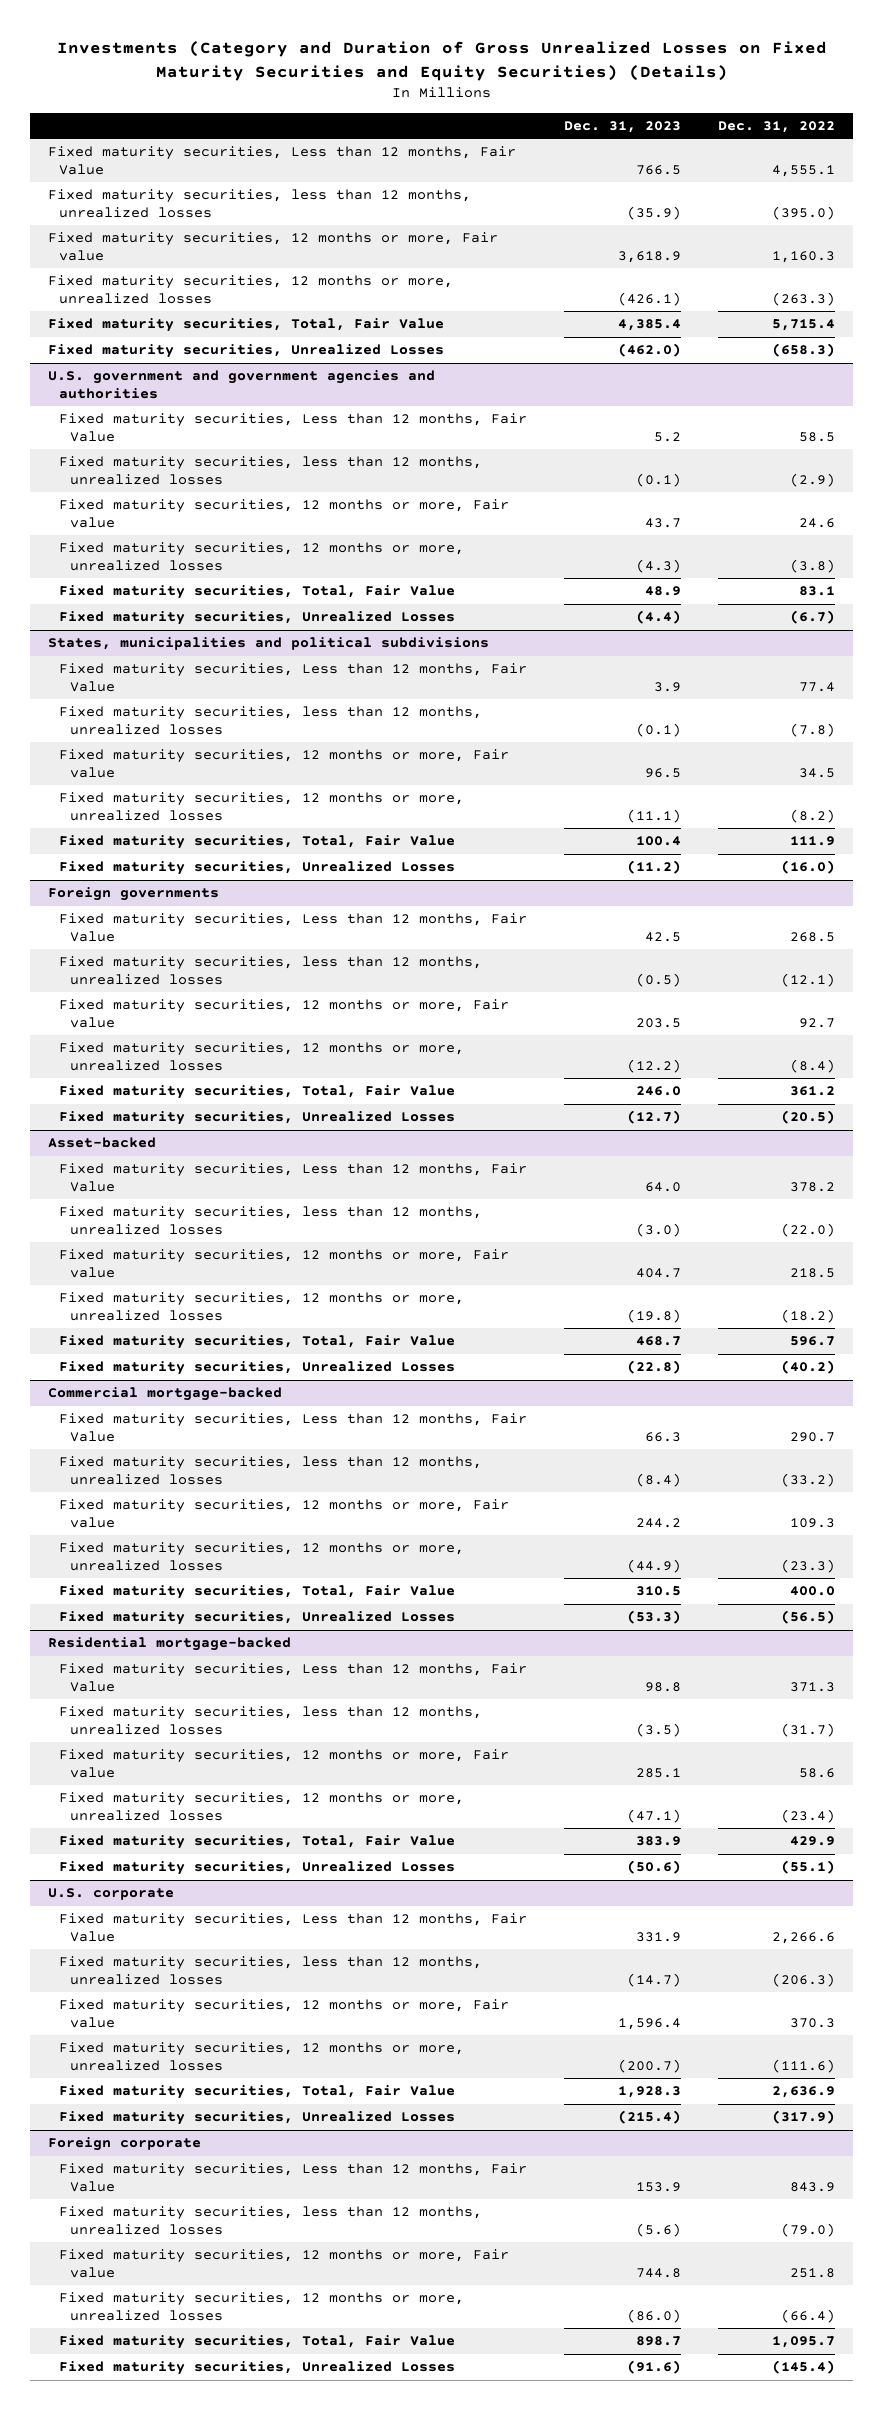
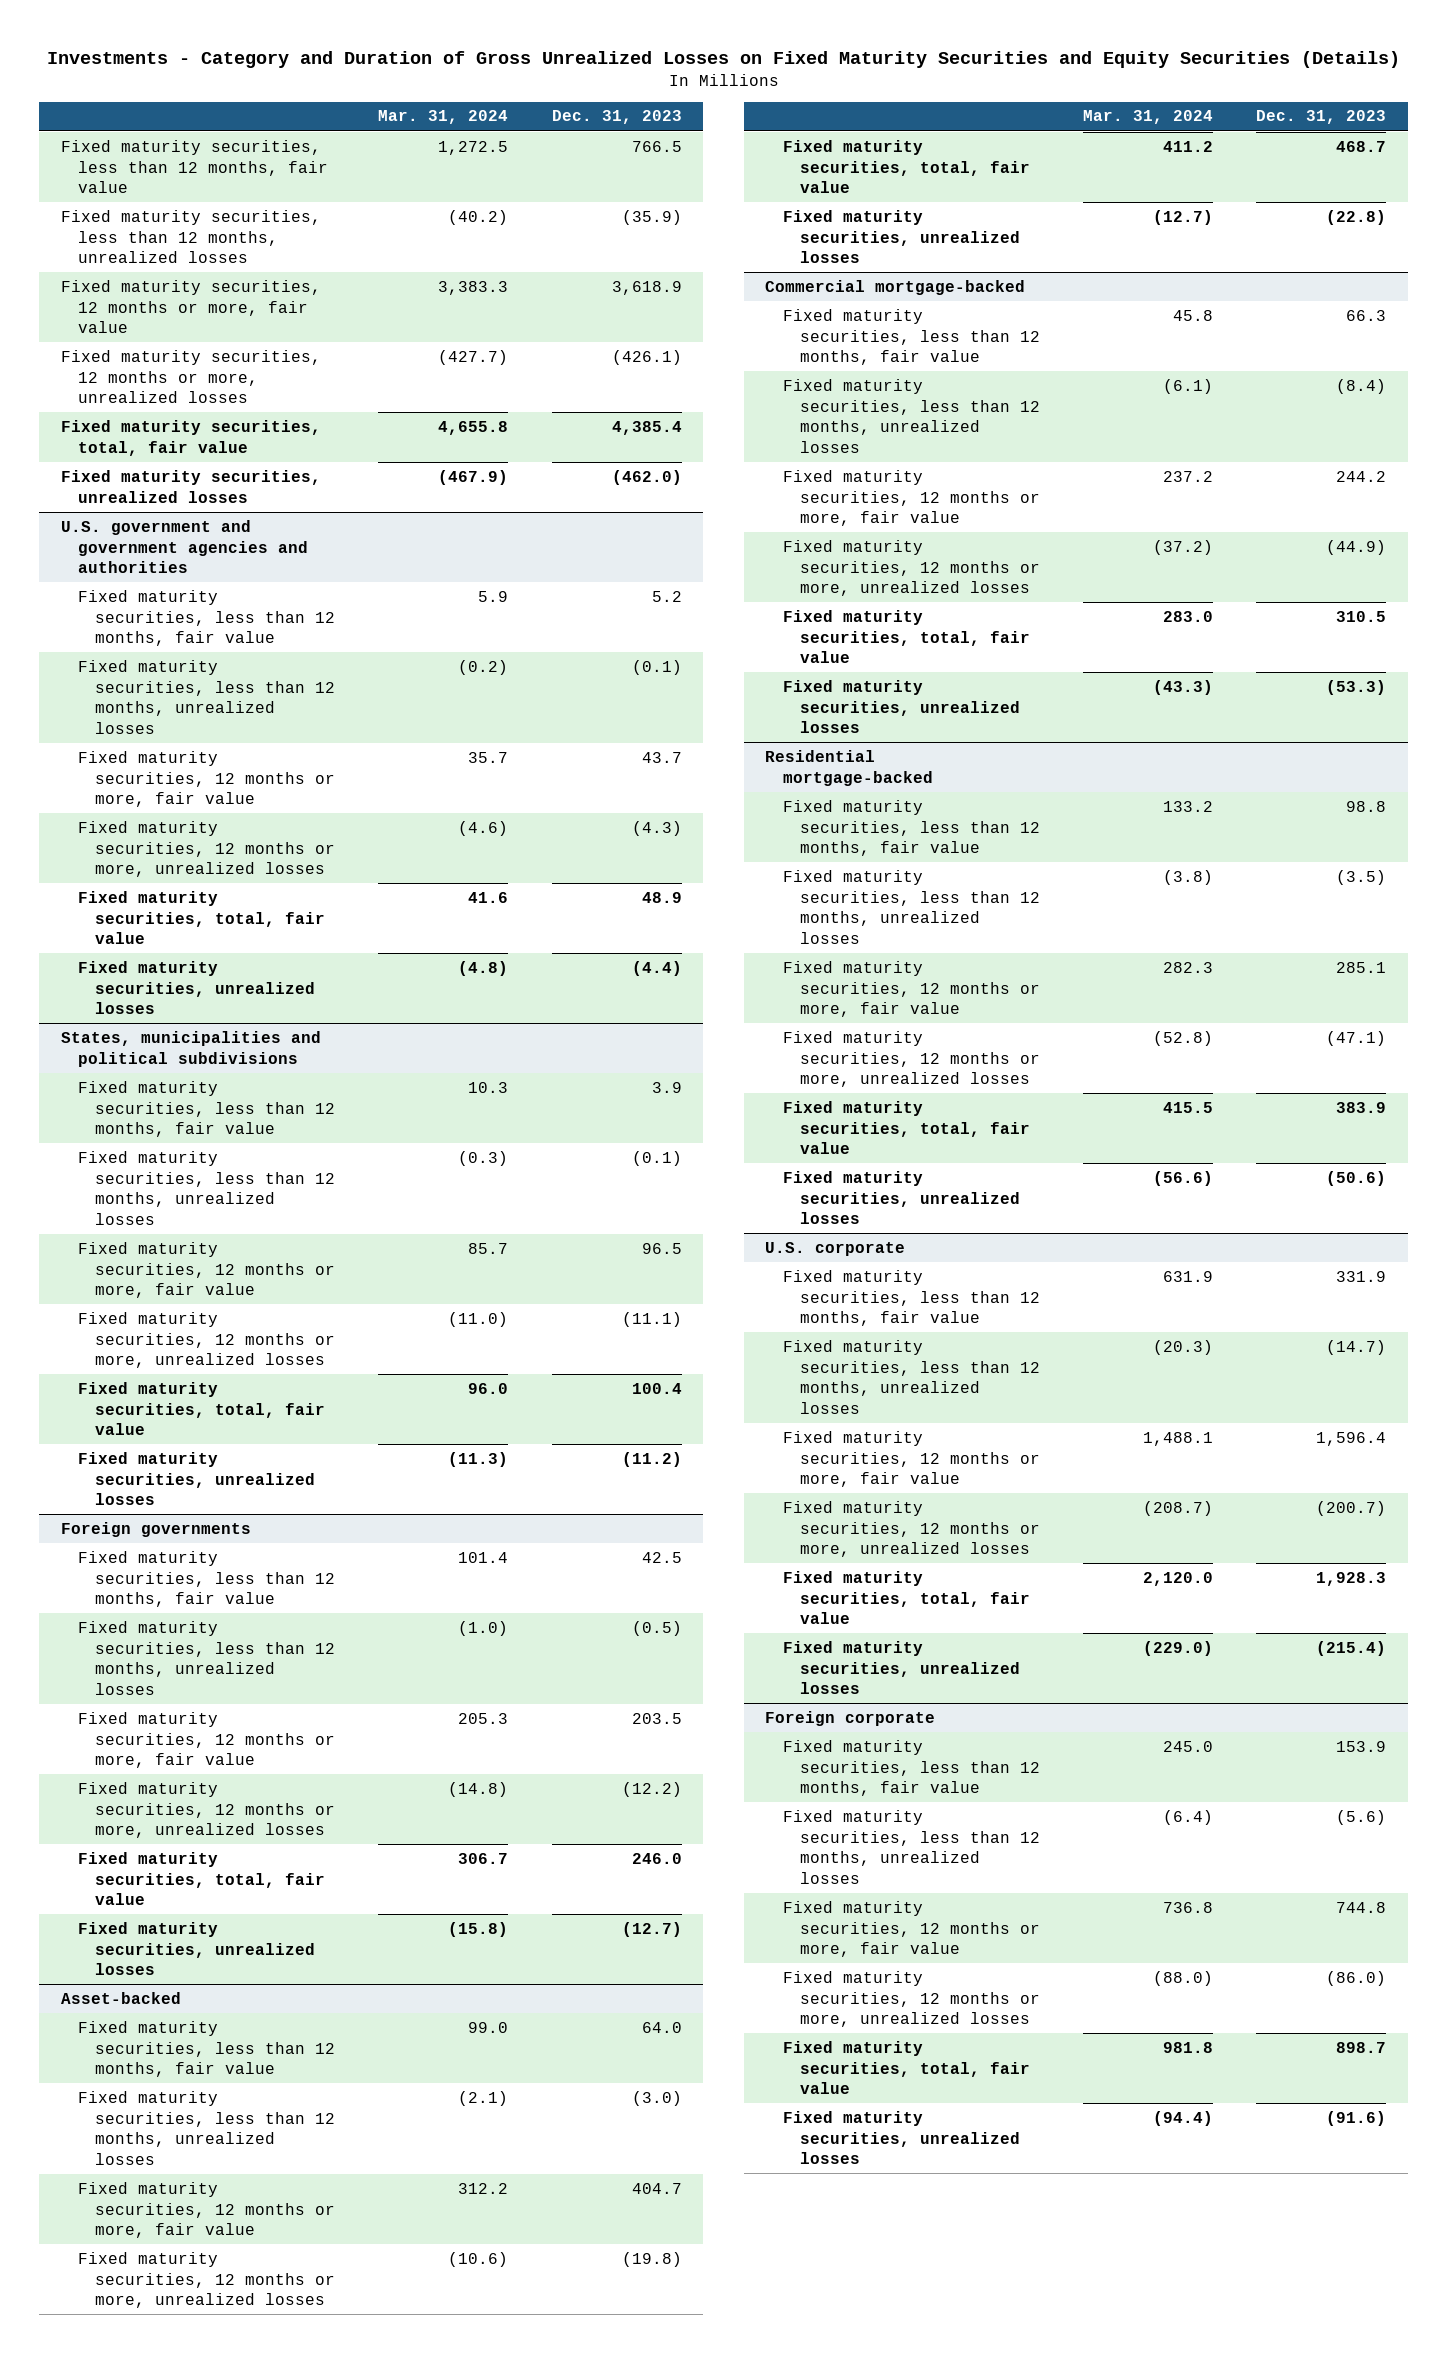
- Investments (Category and Duration of Gross Unrealized Losses on Fixed Maturity Securities and Equity Securities) (Details)
+ Investments - Category and Duration of Gross Unrealized Losses on Fixed Maturity Securities and Equity Securities (Details)
- | Dec. 31, 2023 | Dec. 31, 2022
+ | Mar. 31, 2024 | Dec. 31, 2023
- Fixed maturity securities, Less than 12 months, Fair Value | 766.5 | 4,555.1
+ Fixed maturity securities, less than 12 months, fair value | 1,272.5 | 766.5
- Fixed maturity securities, 12 months or more, Fair value | 3,618.9 | 1,160.3
+ Fixed maturity securities, 12 months or more, fair value | 3,383.3 | 3,618.9
- Fixed maturity securities, Total, Fair Value | 4,385.4 | 5,715.4
- Fixed maturity securities, Unrealized Losses | (462.0) | (658.3)
+ Fixed maturity securities, total, fair value | 4,655.8 | 4,385.4
+ Fixed maturity securities, unrealized losses | (467.9) | (462.0)
@ U.S. government and government agencies and authorities
- Fixed maturity securities, Less than 12 months, Fair Value | 5.2 | 58.5
+ Fixed maturity securities, less than 12 months, fair value | 5.9 | 5.2
- Fixed maturity securities, 12 months or more, Fair value | 43.7 | 24.6
+ Fixed maturity securities, 12 months or more, fair value | 35.7 | 43.7
- Fixed maturity securities, Total, Fair Value | 48.9 | 83.1
- Fixed maturity securities, Unrealized Losses | (4.4) | (6.7)
+ Fixed maturity securities, total, fair value | 41.6 | 48.9
+ Fixed maturity securities, unrealized losses | (4.8) | (4.4)
@ States, municipalities and political subdivisions
- Fixed maturity securities, Less than 12 months, Fair Value | 3.9 | 77.4
+ Fixed maturity securities, less than 12 months, fair value | 10.3 | 3.9
- Fixed maturity securities, 12 months or more, Fair value | 96.5 | 34.5
+ Fixed maturity securities, 12 months or more, fair value | 85.7 | 96.5
- Fixed maturity securities, Total, Fair Value | 100.4 | 111.9
- Fixed maturity securities, Unrealized Losses | (11.2) | (16.0)
+ Fixed maturity securities, total, fair value | 96.0 | 100.4
+ Fixed maturity securities, unrealized losses | (11.3) | (11.2)
@ Foreign governments
- Fixed maturity securities, Less than 12 months, Fair Value | 42.5 | 268.5
+ Fixed maturity securities, less than 12 months, fair value | 101.4 | 42.5
- Fixed maturity securities, 12 months or more, Fair value | 203.5 | 92.7
+ Fixed maturity securities, 12 months or more, fair value | 205.3 | 203.5
- Fixed maturity securities, Total, Fair Value | 246.0 | 361.2
- Fixed maturity securities, Unrealized Losses | (12.7) | (20.5)
+ Fixed maturity securities, total, fair value | 306.7 | 246.0
+ Fixed maturity securities, unrealized losses | (15.8) | (12.7)
@ Asset-backed
- Fixed maturity securities, Less than 12 months, Fair Value | 64.0 | 378.2
+ Fixed maturity securities, less than 12 months, fair value | 99.0 | 64.0
- Fixed maturity securities, 12 months or more, Fair value | 404.7 | 218.5
+ Fixed maturity securities, 12 months or more, fair value | 312.2 | 404.7
- Fixed maturity securities, Total, Fair Value | 468.7 | 596.7
- Fixed maturity securities, Unrealized Losses | (22.8) | (40.2)
+ Fixed maturity securities, total, fair value | 411.2 | 468.7
+ Fixed maturity securities, unrealized losses | (12.7) | (22.8)
@ Commercial mortgage-backed
- Fixed maturity securities, Less than 12 months, Fair Value | 66.3 | 290.7
+ Fixed maturity securities, less than 12 months, fair value | 45.8 | 66.3
- Fixed maturity securities, 12 months or more, Fair value | 244.2 | 109.3
+ Fixed maturity securities, 12 months or more, fair value | 237.2 | 244.2
- Fixed maturity securities, Total, Fair Value | 310.5 | 400.0
- Fixed maturity securities, Unrealized Losses | (53.3) | (56.5)
+ Fixed maturity securities, total, fair value | 283.0 | 310.5
+ Fixed maturity securities, unrealized losses | (43.3) | (53.3)
@ Residential mortgage-backed
- Fixed maturity securities, Less than 12 months, Fair Value | 98.8 | 371.3
+ Fixed maturity securities, less than 12 months, fair value | 133.2 | 98.8
- Fixed maturity securities, 12 months or more, Fair value | 285.1 | 58.6
+ Fixed maturity securities, 12 months or more, fair value | 282.3 | 285.1
- Fixed maturity securities, Total, Fair Value | 383.9 | 429.9
- Fixed maturity securities, Unrealized Losses | (50.6) | (55.1)
+ Fixed maturity securities, total, fair value | 415.5 | 383.9
+ Fixed maturity securities, unrealized losses | (56.6) | (50.6)
@ U.S. corporate
- Fixed maturity securities, Less than 12 months, Fair Value | 331.9 | 2,266.6
+ Fixed maturity securities, less than 12 months, fair value | 631.9 | 331.9
- Fixed maturity securities, 12 months or more, Fair value | 1,596.4 | 370.3
+ Fixed maturity securities, 12 months or more, fair value | 1,488.1 | 1,596.4
- Fixed maturity securities, Total, Fair Value | 1,928.3 | 2,636.9
- Fixed maturity securities, Unrealized Losses | (215.4) | (317.9)
+ Fixed maturity securities, total, fair value | 2,120.0 | 1,928.3
+ Fixed maturity securities, unrealized losses | (229.0) | (215.4)
@ Foreign corporate
- Fixed maturity securities, Less than 12 months, Fair Value | 153.9 | 843.9
+ Fixed maturity securities, less than 12 months, fair value | 245.0 | 153.9
- Fixed maturity securities, 12 months or more, Fair value | 744.8 | 251.8
+ Fixed maturity securities, 12 months or more, fair value | 736.8 | 744.8
- Fixed maturity securities, Total, Fair Value | 898.7 | 1,095.7
- Fixed maturity securities, Unrealized Losses | (91.6) | (145.4)
+ Fixed maturity securities, total, fair value | 981.8 | 898.7
+ Fixed maturity securities, unrealized losses | (94.4) | (91.6)

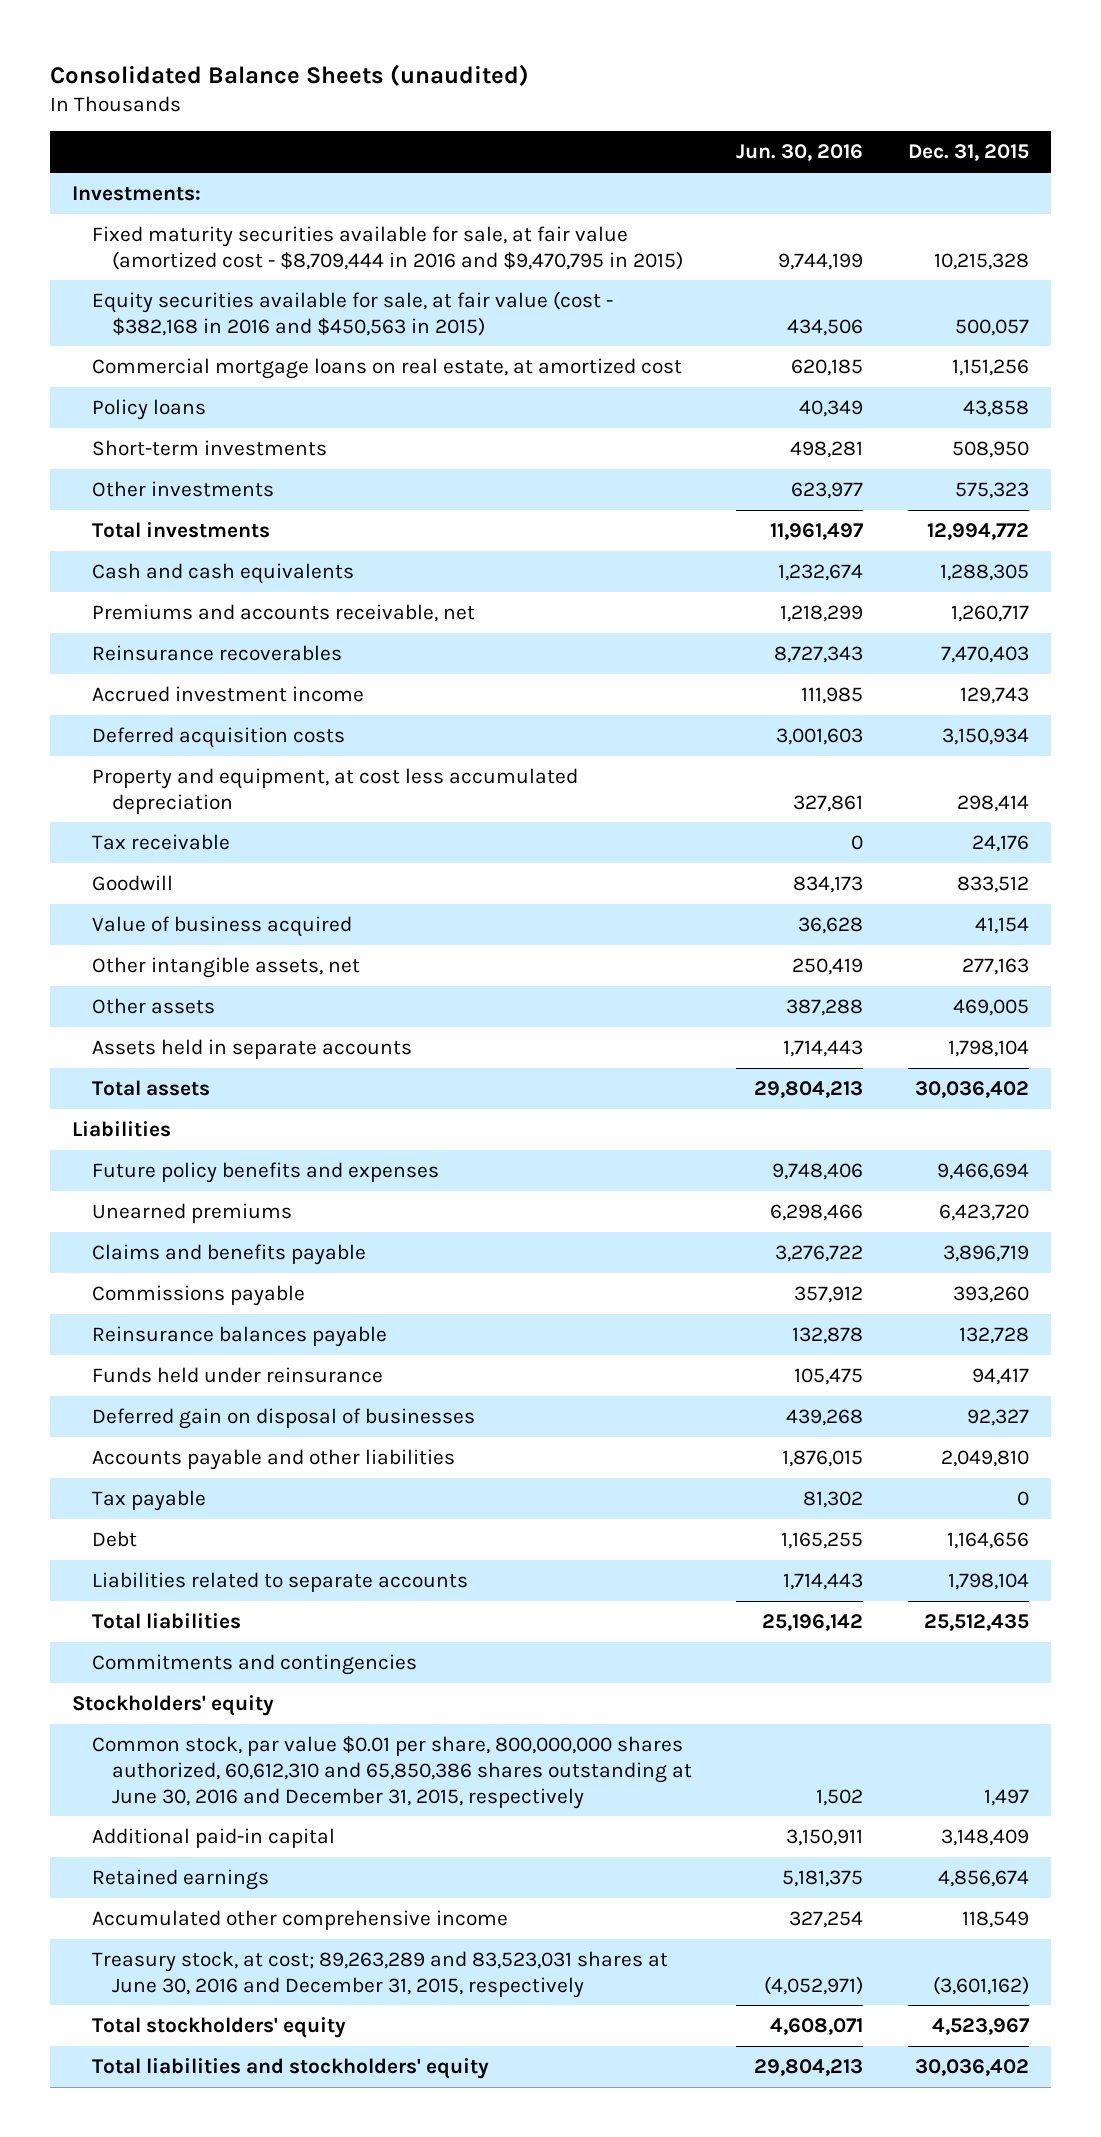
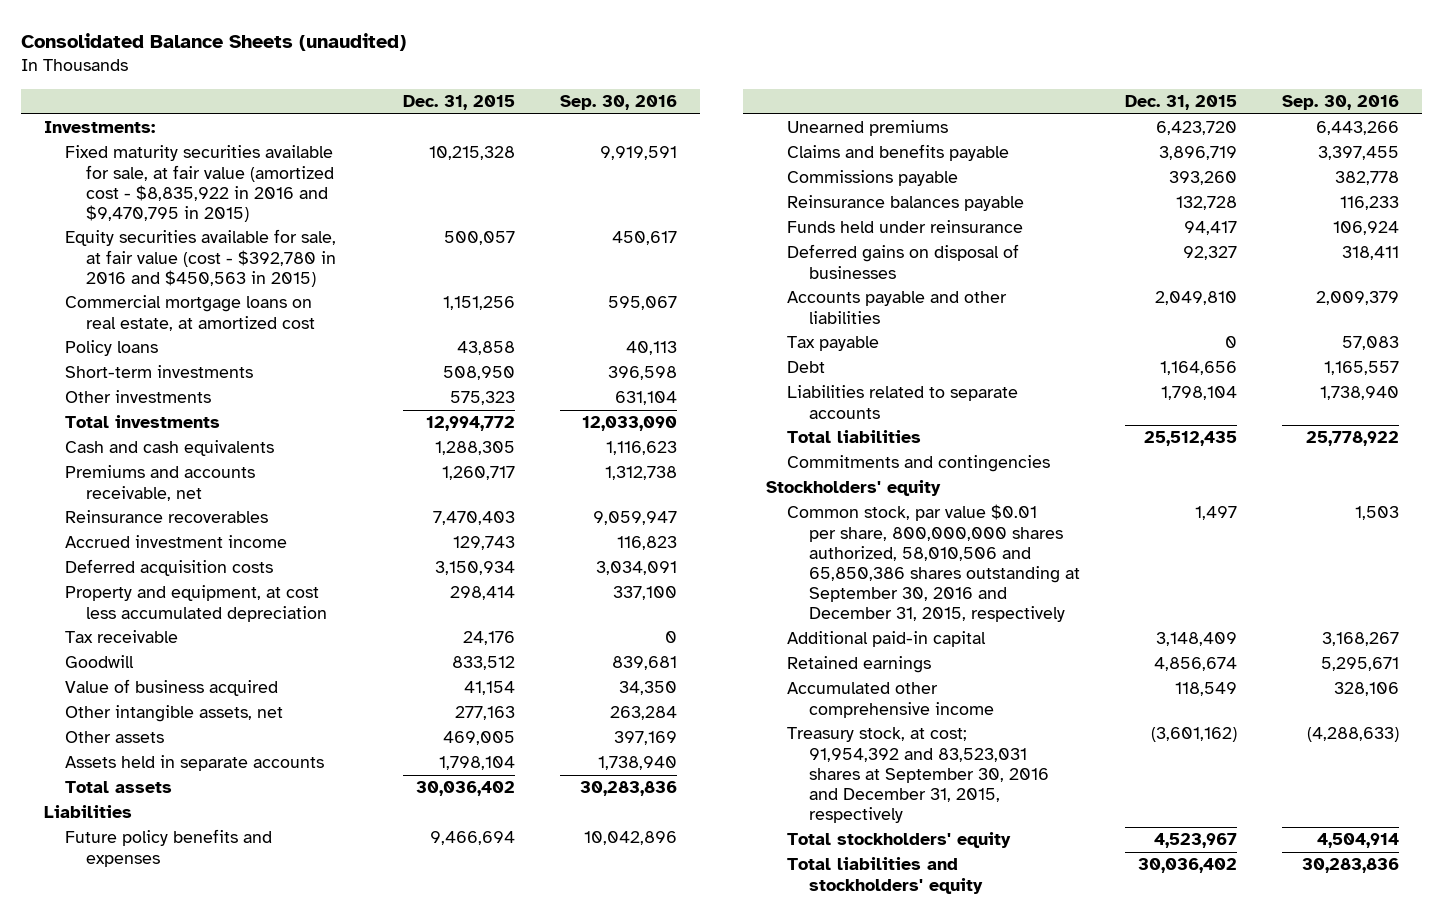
- | Jun. 30, 2016 | Dec. 31, 2015
+ | Dec. 31, 2015 | Sep. 30, 2016
- Fixed maturity securities available for sale, at fair value (amortized cost - $8,709,444 in 2016 and $9,470,795 in 2015) | 9,744,199 | 10,215,328
- Equity securities available for sale, at fair value (cost - $382,168 in 2016 and $450,563 in 2015) | 434,506 | 500,057
+ Fixed maturity securities available for sale, at fair value (amortized cost - $8,835,922 in 2016 and $9,470,795 in 2015) | 10,215,328 | 9,919,591
+ Equity securities available for sale, at fair value (cost - $392,780 in 2016 and $450,563 in 2015) | 500,057 | 450,617
- Deferred gain on disposal of businesses | 439,268 | 92,327
+ Deferred gains on disposal of businesses | 92,327 | 318,411
- Common stock, par value $0.01 per share, 800,000,000 shares authorized, 60,612,310 and 65,850,386 shares outstanding at June 30, 2016 and December 31, 2015, respectively | 1,502 | 1,497
+ Common stock, par value $0.01 per share, 800,000,000 shares authorized, 58,010,506 and 65,850,386 shares outstanding at September 30, 2016 and December 31, 2015, respectively | 1,497 | 1,503
- Treasury stock, at cost; 89,263,289 and 83,523,031 shares at June 30, 2016 and December 31, 2015, respectively | (4,052,971) | (3,601,162)
+ Treasury stock, at cost; 91,954,392 and 83,523,031 shares at September 30, 2016 and December 31, 2015, respectively | (3,601,162) | (4,288,633)

